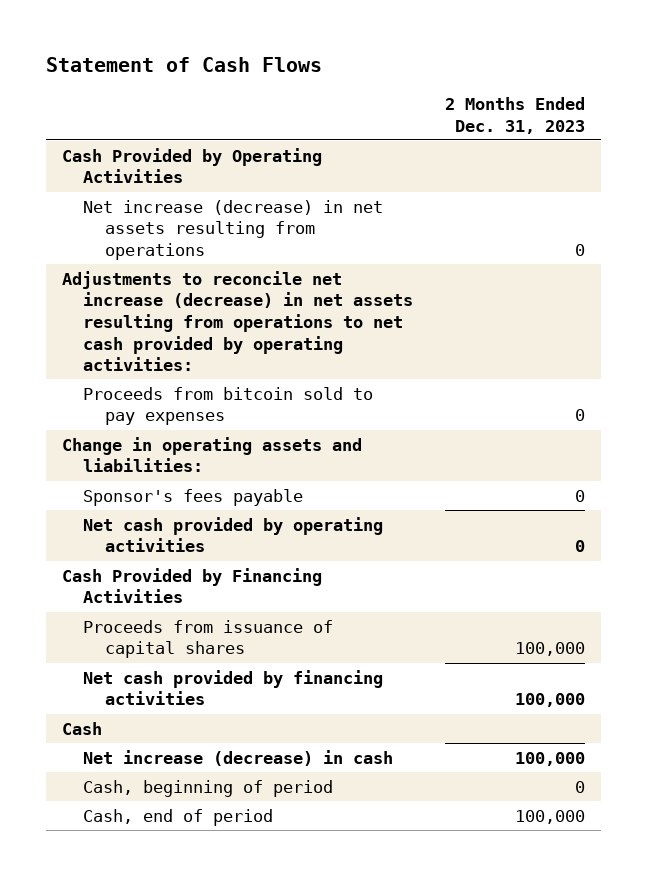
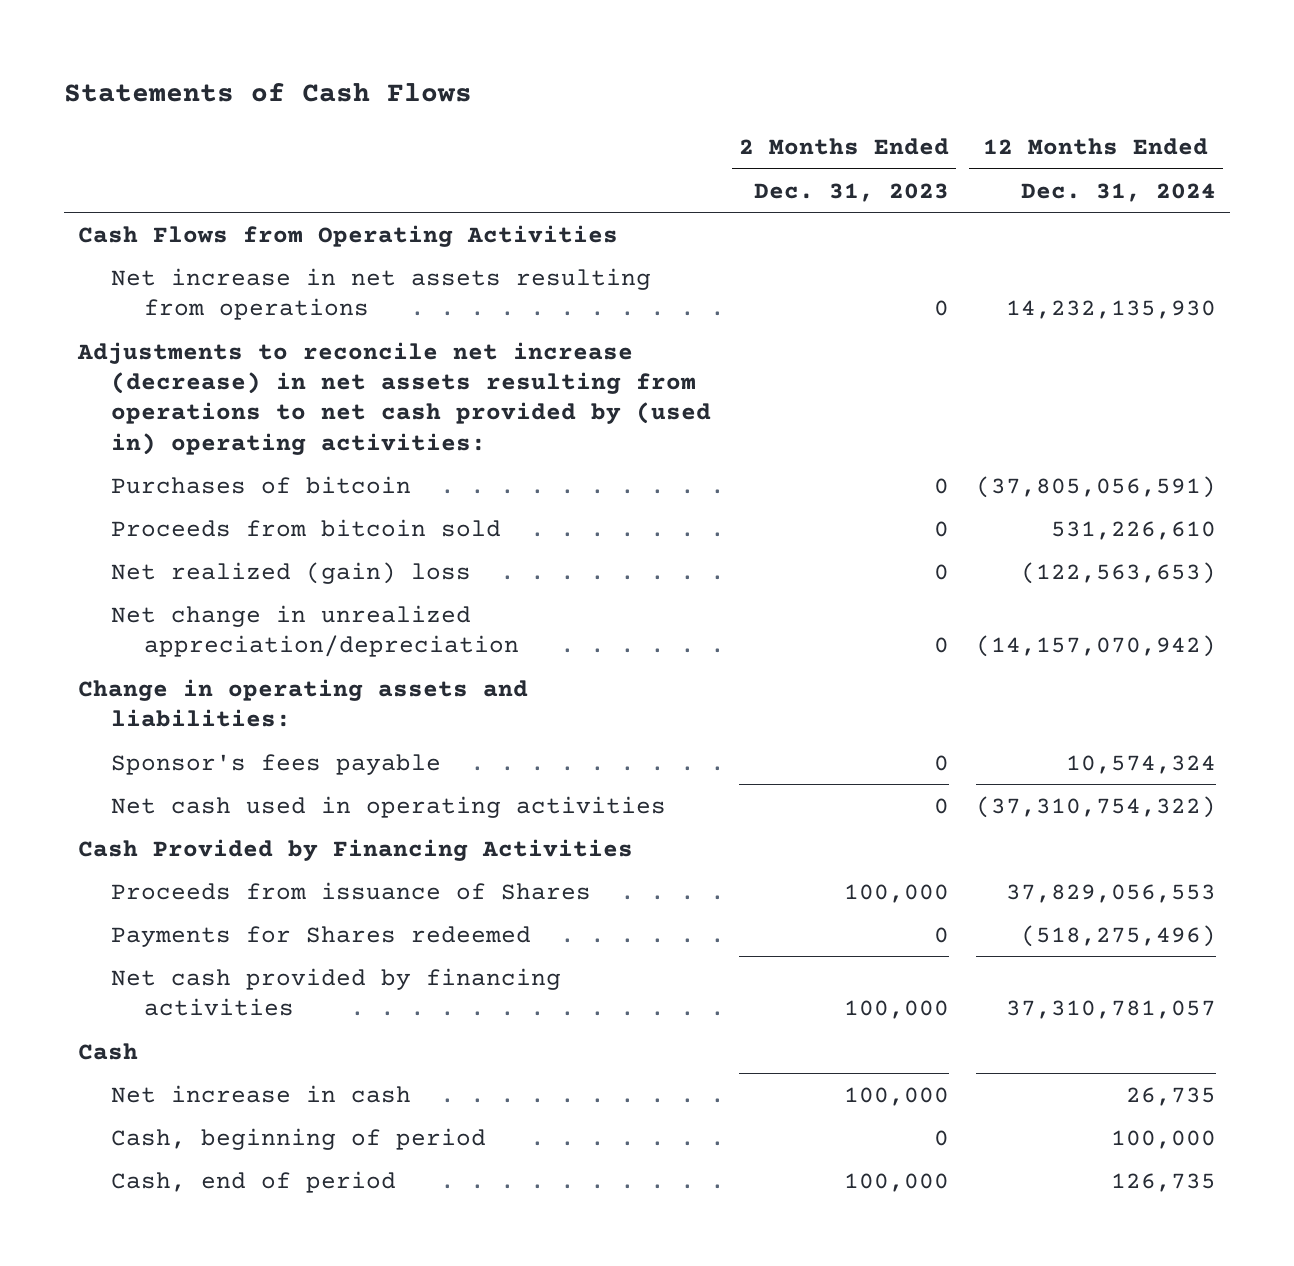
- Statement of Cash Flows
+ Statements of Cash Flows
- | 2 Months Ended Dec. 31, 2023
+ | 2 Months Ended Dec. 31, 2023 | 12 Months Ended Dec. 31, 2024
- Cash Provided by Operating Activities
- Net increase (decrease) in net assets resulting from operations | 0
- Adjustments to reconcile net increase (decrease) in net assets resulting from operations to net cash provided by operating activities:
- Proceeds from bitcoin sold to pay expenses | 0
+ Cash Flows from Operating Activities
+ Net increase in net assets resulting from operations | 0 | 14,232,135,930
+ Adjustments to reconcile net increase (decrease) in net assets resulting from operations to net cash provided by (used in) operating activities:
+ Purchases of bitcoin | 0 | (37,805,056,591)
+ Proceeds from bitcoin sold | 0 | 531,226,610
+ Net realized (gain) loss | 0 | (122,563,653)
+ Net change in unrealized appreciation/depreciation | 0 | (14,157,070,942)
- Net cash provided by operating activities | 0
+ Net cash used in operating activities | 0 | (37,310,754,322)
- Proceeds from issuance of capital shares | 100,000
+ Proceeds from issuance of Shares | 100,000 | 37,829,056,553
+ Payments for Shares redeemed | 0 | (518,275,496)
- Net increase (decrease) in cash | 100,000
+ Net increase in cash | 100,000 | 26,735

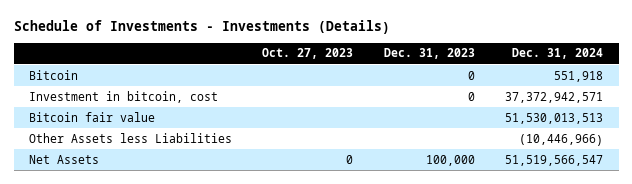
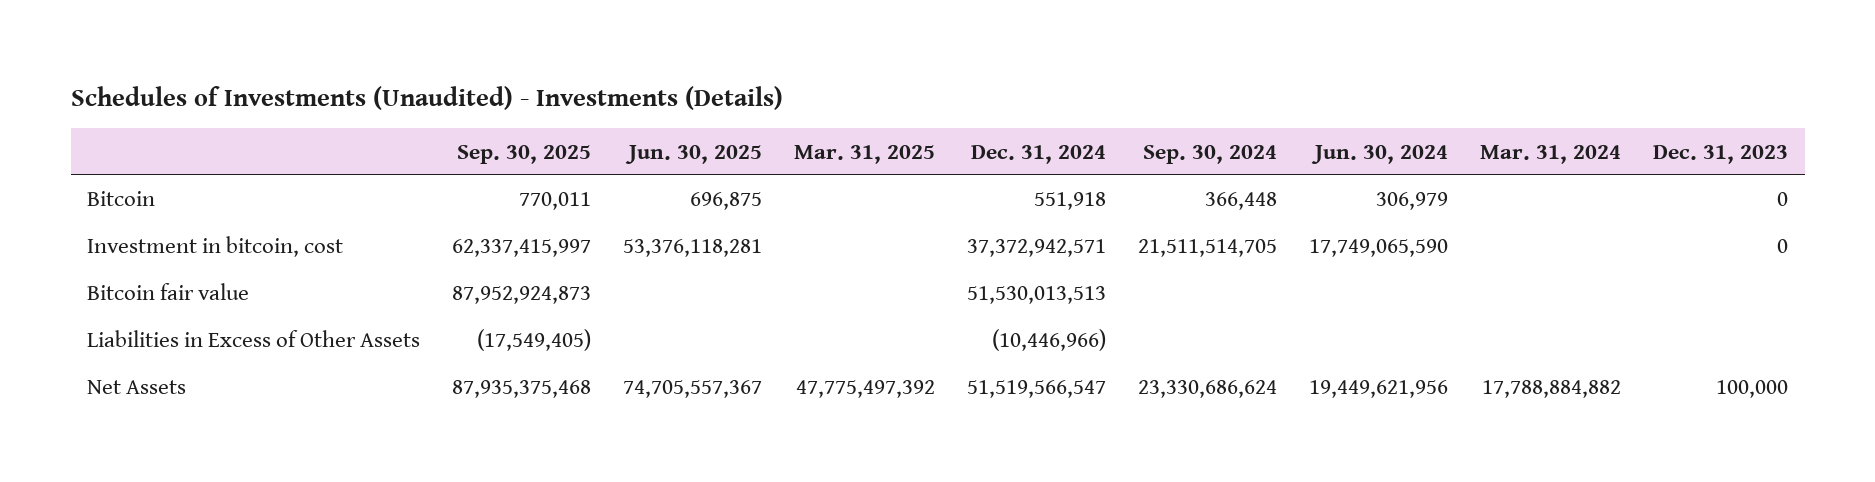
- Schedule of Investments - Investments (Details)
+ Schedules of Investments (Unaudited) - Investments (Details)
- | Oct. 27, 2023 | Dec. 31, 2023 | Dec. 31, 2024
+ | Sep. 30, 2025 | Jun. 30, 2025 | Mar. 31, 2025 | Dec. 31, 2024 | Sep. 30, 2024 | Jun. 30, 2024 | Mar. 31, 2024 | Dec. 31, 2023
- Other Assets less Liabilities | | | (10,446,966)
+ Liabilities in Excess of Other Assets | (17,549,405) | | | (10,446,966) | | | |

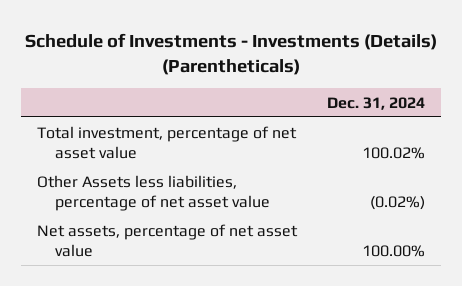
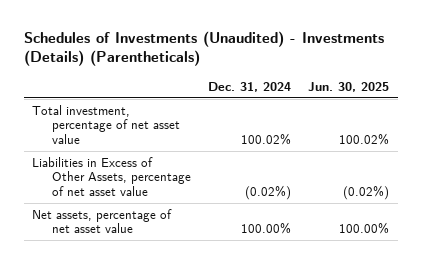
- Schedule of Investments - Investments (Details) (Parentheticals)
+ Schedules of Investments (Unaudited) - Investments (Details) (Parentheticals)
- | Dec. 31, 2024
+ | Dec. 31, 2024 | Jun. 30, 2025
- Other Assets less liabilities, percentage of net asset value | (0.02%)
+ Liabilities in Excess of Other Assets, percentage of net asset value | (0.02%) | (0.02%)

